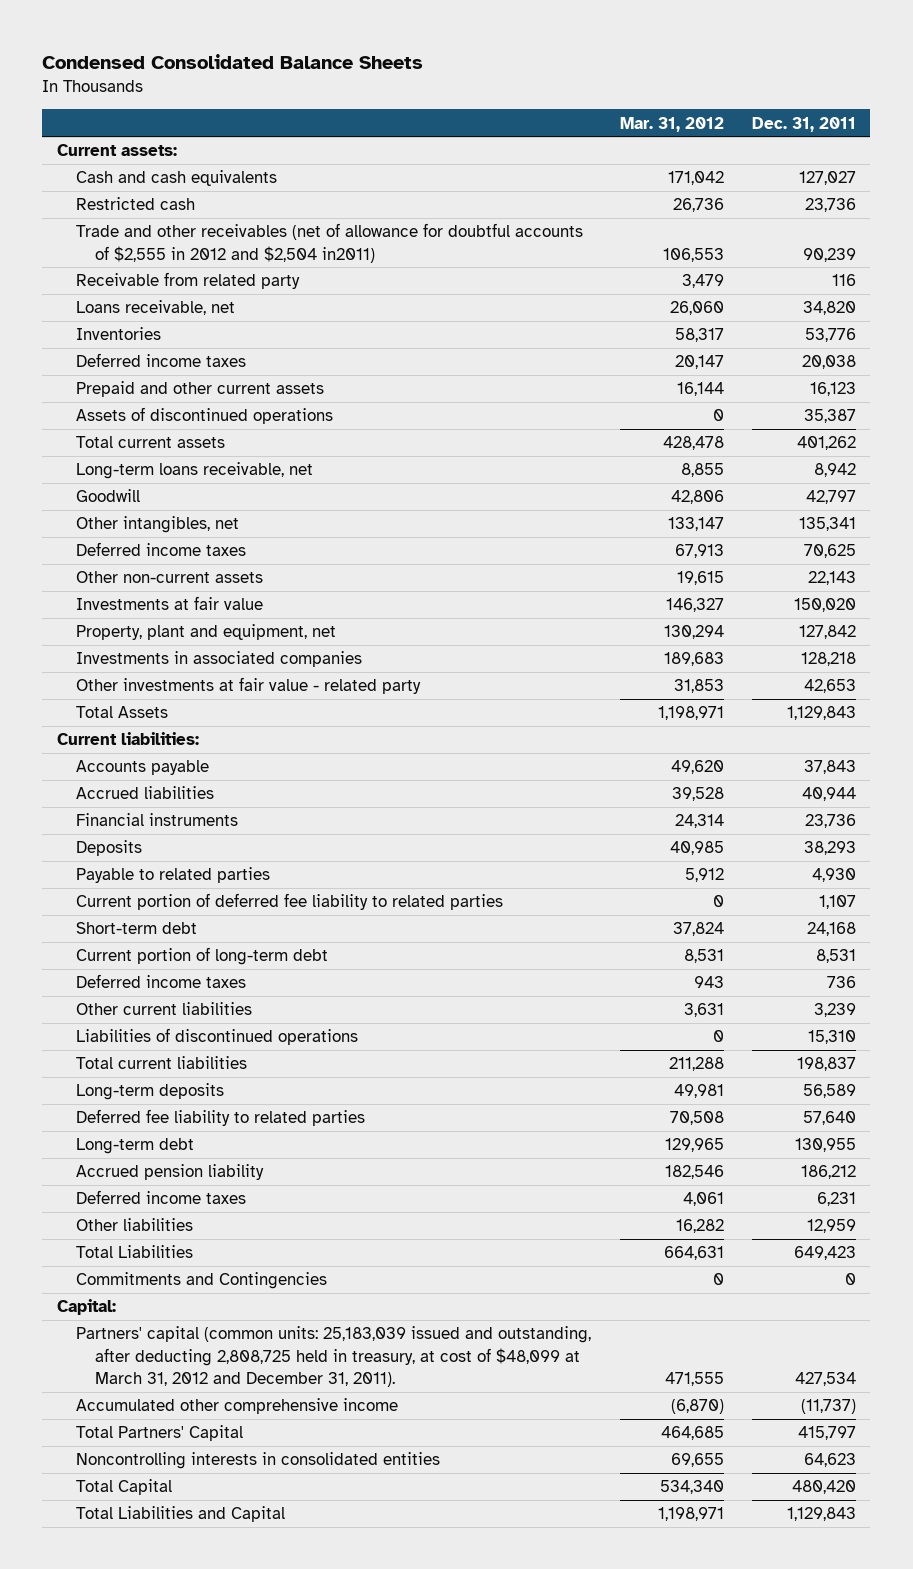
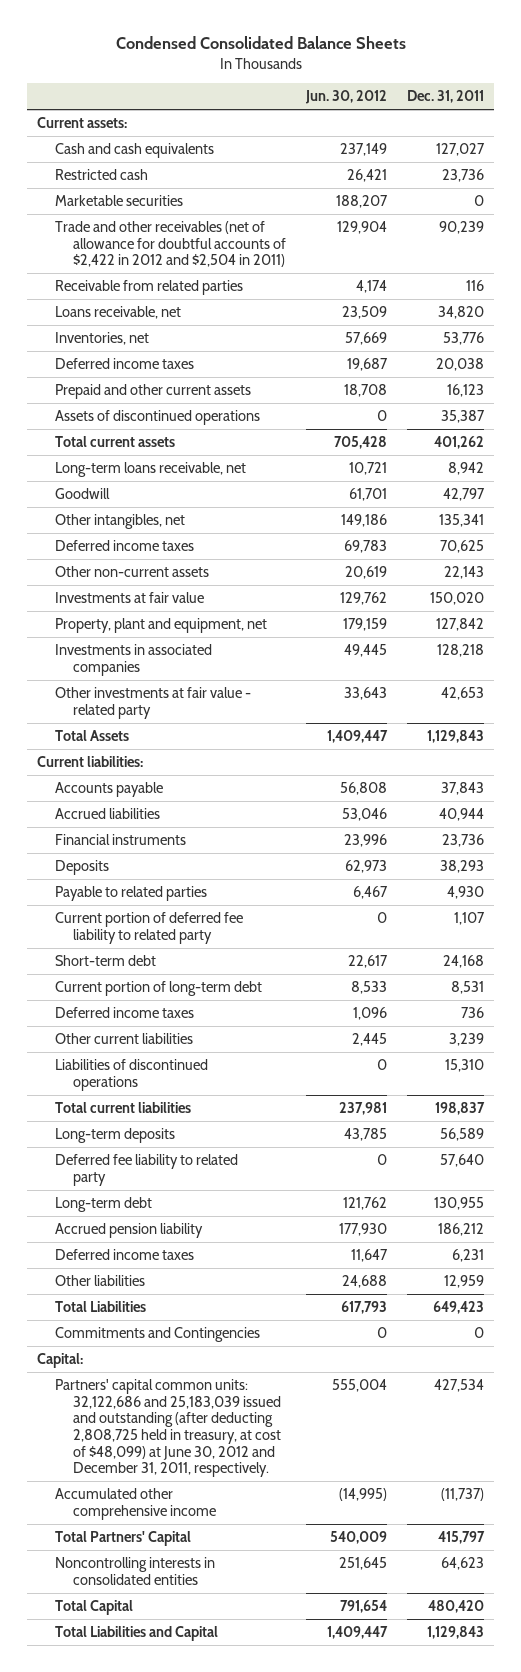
- | Mar. 31, 2012 | Dec. 31, 2011
+ | Jun. 30, 2012 | Dec. 31, 2011
- Trade and other receivables (net of allowance for doubtful accounts of $2,555 in 2012 and $2,504 in2011) | 106,553 | 90,239
- Receivable from related party | 3,479 | 116
+ Marketable securities | 188,207 | 0
+ Trade and other receivables (net of allowance for doubtful accounts of $2,422 in 2012 and $2,504 in 2011) | 129,904 | 90,239
+ Receivable from related parties | 4,174 | 116
- Inventories | 58,317 | 53,776
+ Inventories, net | 57,669 | 53,776
- Current portion of deferred fee liability to related parties | 0 | 1,107
+ Current portion of deferred fee liability to related party | 0 | 1,107
- Deferred fee liability to related parties | 70,508 | 57,640
+ Deferred fee liability to related party | 0 | 57,640
- Partners' capital (common units: 25,183,039 issued and outstanding, after deducting 2,808,725 held in treasury, at cost of $48,099 at March 31, 2012 and December 31, 2011). | 471,555 | 427,534
+ Partners' capital common units: 32,122,686 and 25,183,039 issued and outstanding (after deducting 2,808,725 held in treasury, at cost of $48,099) at June 30, 2012 and December 31, 2011, respectively. | 555,004 | 427,534

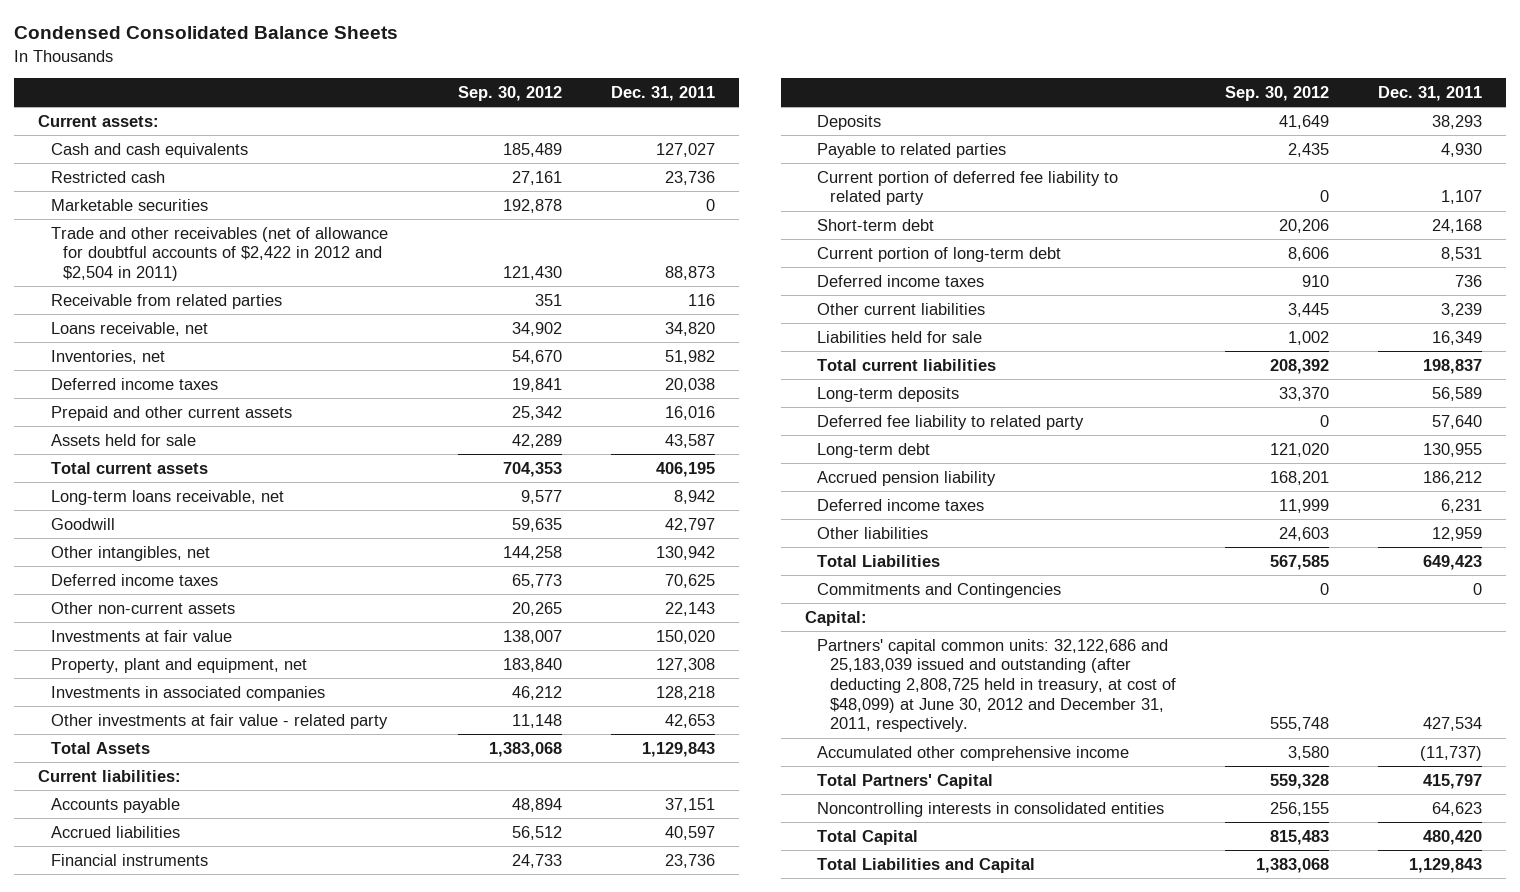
- | Jun. 30, 2012 | Dec. 31, 2011
+ | Sep. 30, 2012 | Dec. 31, 2011
- Trade and other receivables (net of allowance for doubtful accounts of $2,422 in 2012 and $2,504 in 2011) | 129,904 | 90,239
+ Trade and other receivables (net of allowance for doubtful accounts of $2,422 in 2012 and $2,504 in 2011) | 121,430 | 88,873
- Inventories, net | 57,669 | 53,776
+ Inventories, net | 54,670 | 51,982
- Prepaid and other current assets | 18,708 | 16,123
- Assets of discontinued operations | 0 | 35,387
- Total current assets | 705,428 | 401,262
+ Prepaid and other current assets | 25,342 | 16,016
+ Assets held for sale | 42,289 | 43,587
+ Total current assets | 704,353 | 406,195
- Other intangibles, net | 149,186 | 135,341
+ Other intangibles, net | 144,258 | 130,942
- Property, plant and equipment, net | 179,159 | 127,842
+ Property, plant and equipment, net | 183,840 | 127,308
- Accounts payable | 56,808 | 37,843
- Accrued liabilities | 53,046 | 40,944
+ Accounts payable | 48,894 | 37,151
+ Accrued liabilities | 56,512 | 40,597
- Liabilities of discontinued operations | 0 | 15,310
+ Liabilities held for sale | 1,002 | 16,349

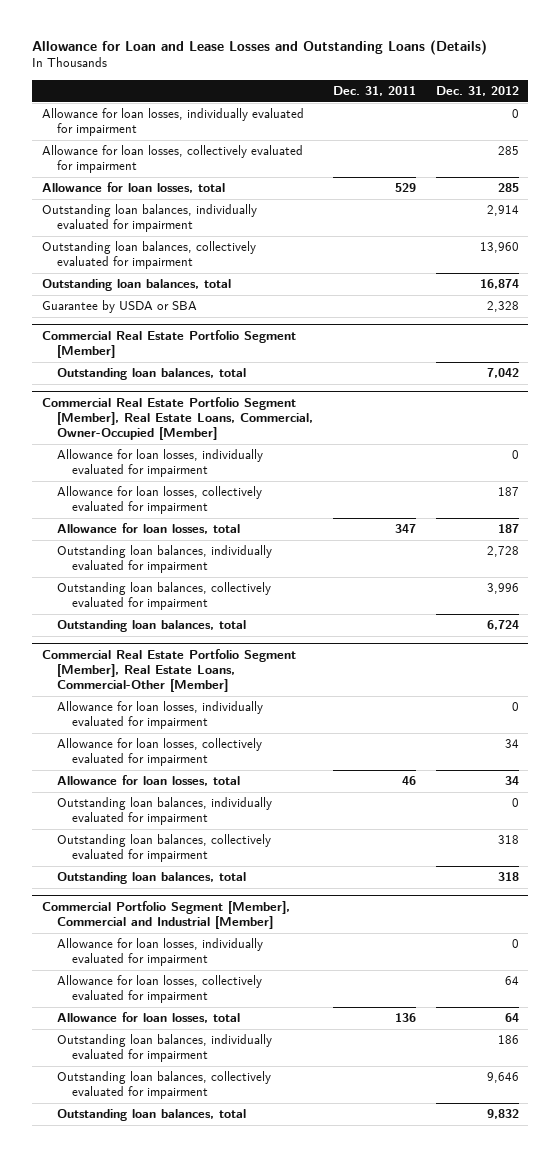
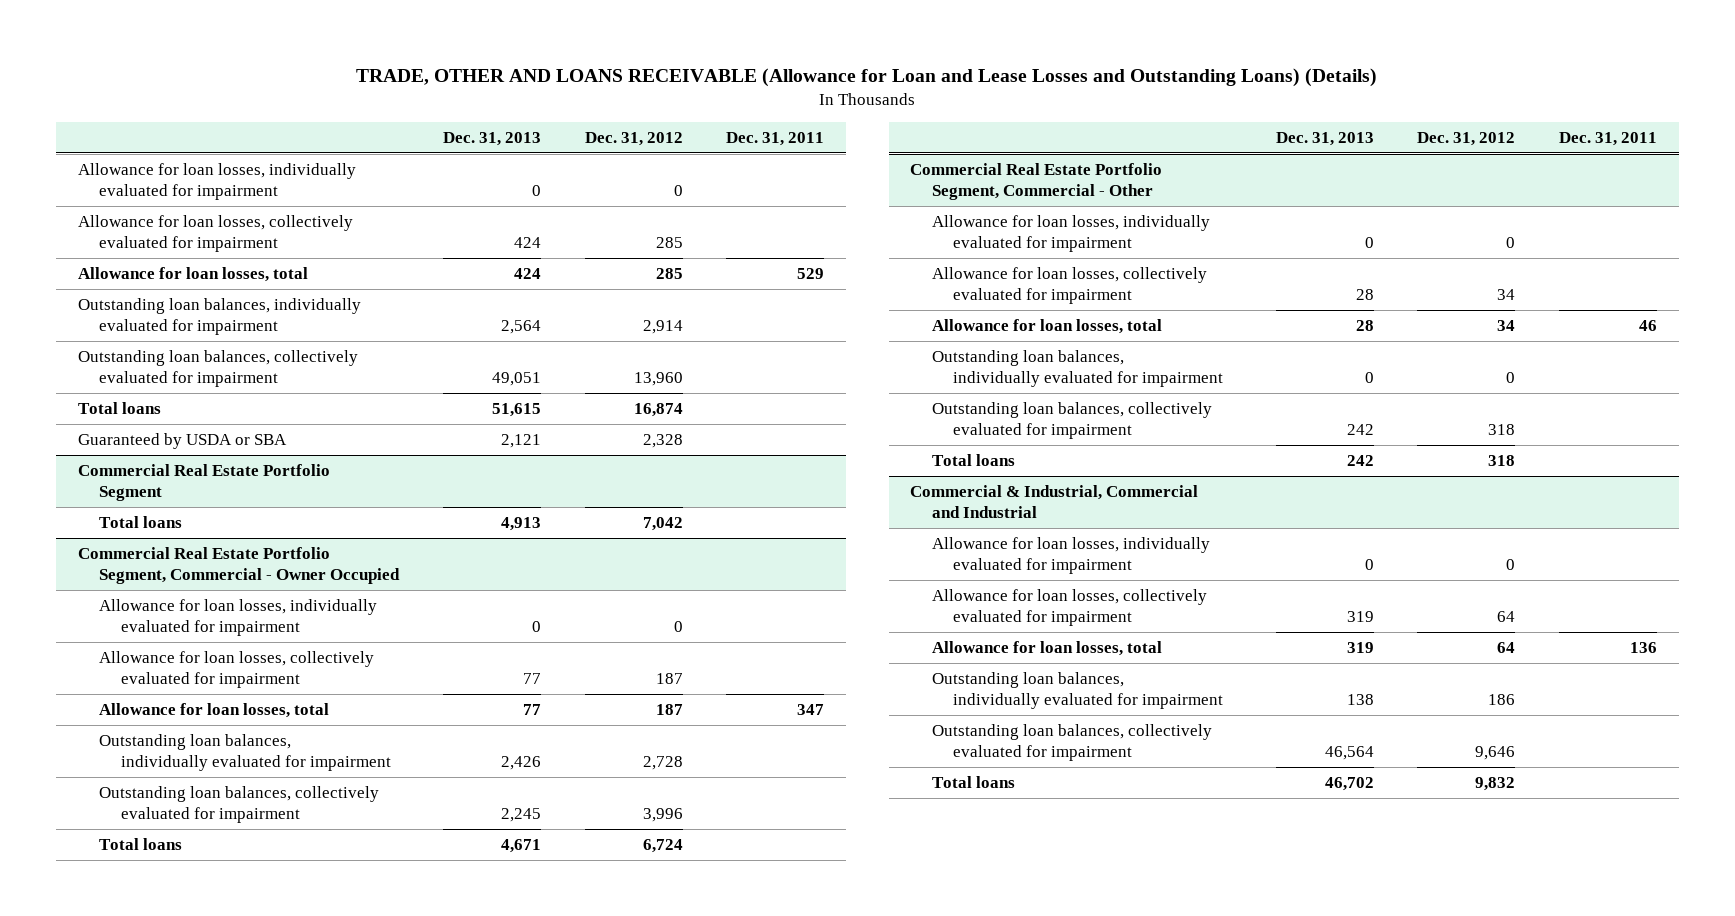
- Allowance for Loan and Lease Losses and Outstanding Loans (Details)
+ TRADE, OTHER AND LOANS RECEIVABLE (Allowance for Loan and Lease Losses and Outstanding Loans) (Details)
- | Dec. 31, 2011 | Dec. 31, 2012
+ | Dec. 31, 2013 | Dec. 31, 2012 | Dec. 31, 2011
- Outstanding loan balances, total | | 16,874
- Guarantee by USDA or SBA | | 2,328
- Commercial Real Estate Portfolio Segment [Member]
- Outstanding loan balances, total | | 7,042
- Commercial Real Estate Portfolio Segment [Member], Real Estate Loans, Commercial, Owner-Occupied [Member]
+ Total loans | 51,615 | 16,874 |
+ Guaranteed by USDA or SBA | 2,121 | 2,328 |
+ Commercial Real Estate Portfolio Segment
+ Total loans | 4,913 | 7,042 |
+ Commercial Real Estate Portfolio Segment, Commercial - Owner Occupied
- Outstanding loan balances, total | | 6,724
- Commercial Real Estate Portfolio Segment [Member], Real Estate Loans, Commercial-Other [Member]
+ Total loans | 4,671 | 6,724 |
+ Commercial Real Estate Portfolio Segment, Commercial - Other
- Outstanding loan balances, total | | 318
- Commercial Portfolio Segment [Member], Commercial and Industrial [Member]
+ Total loans | 242 | 318 |
+ Commercial & Industrial, Commercial and Industrial
- Outstanding loan balances, total | | 9,832
+ Total loans | 46,702 | 9,832 |

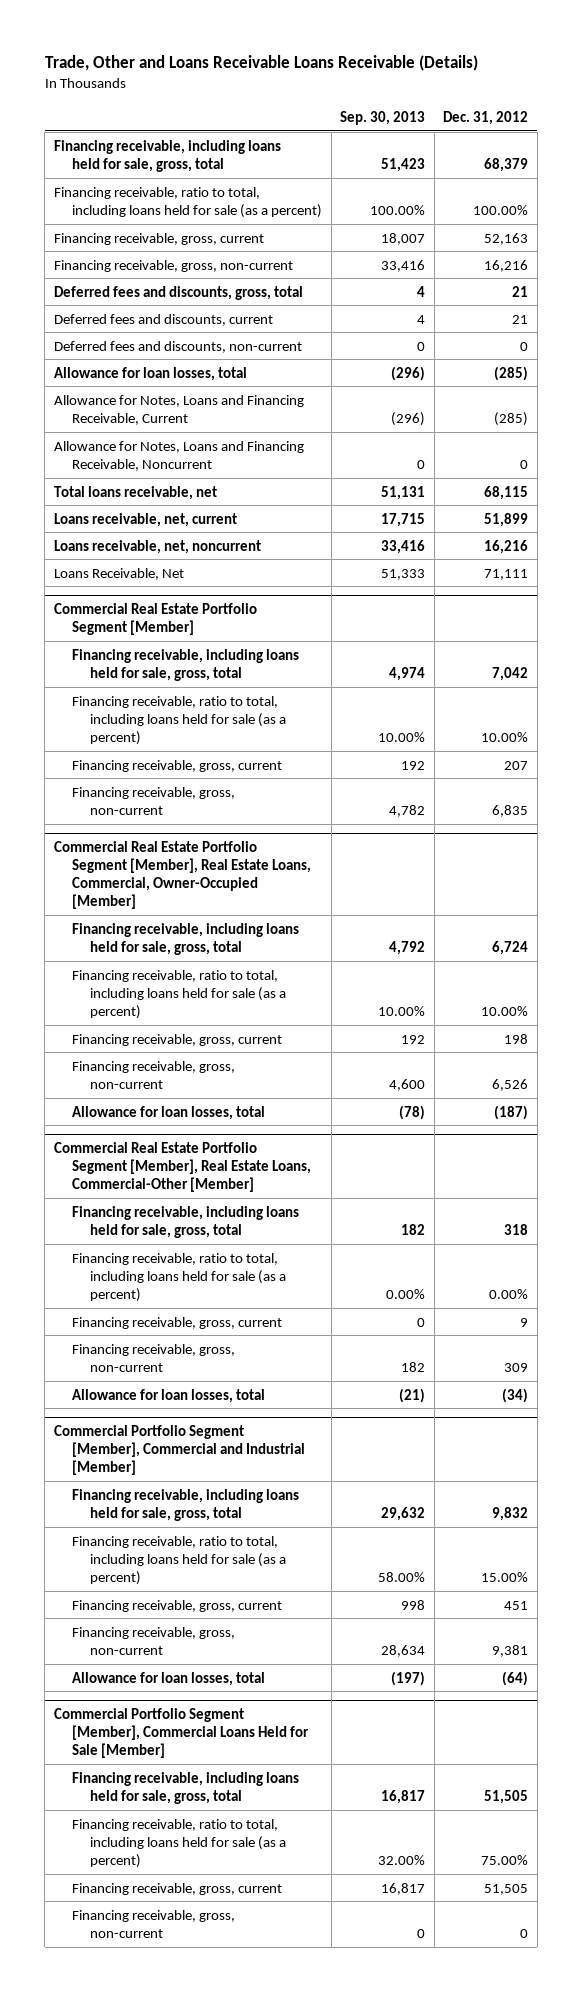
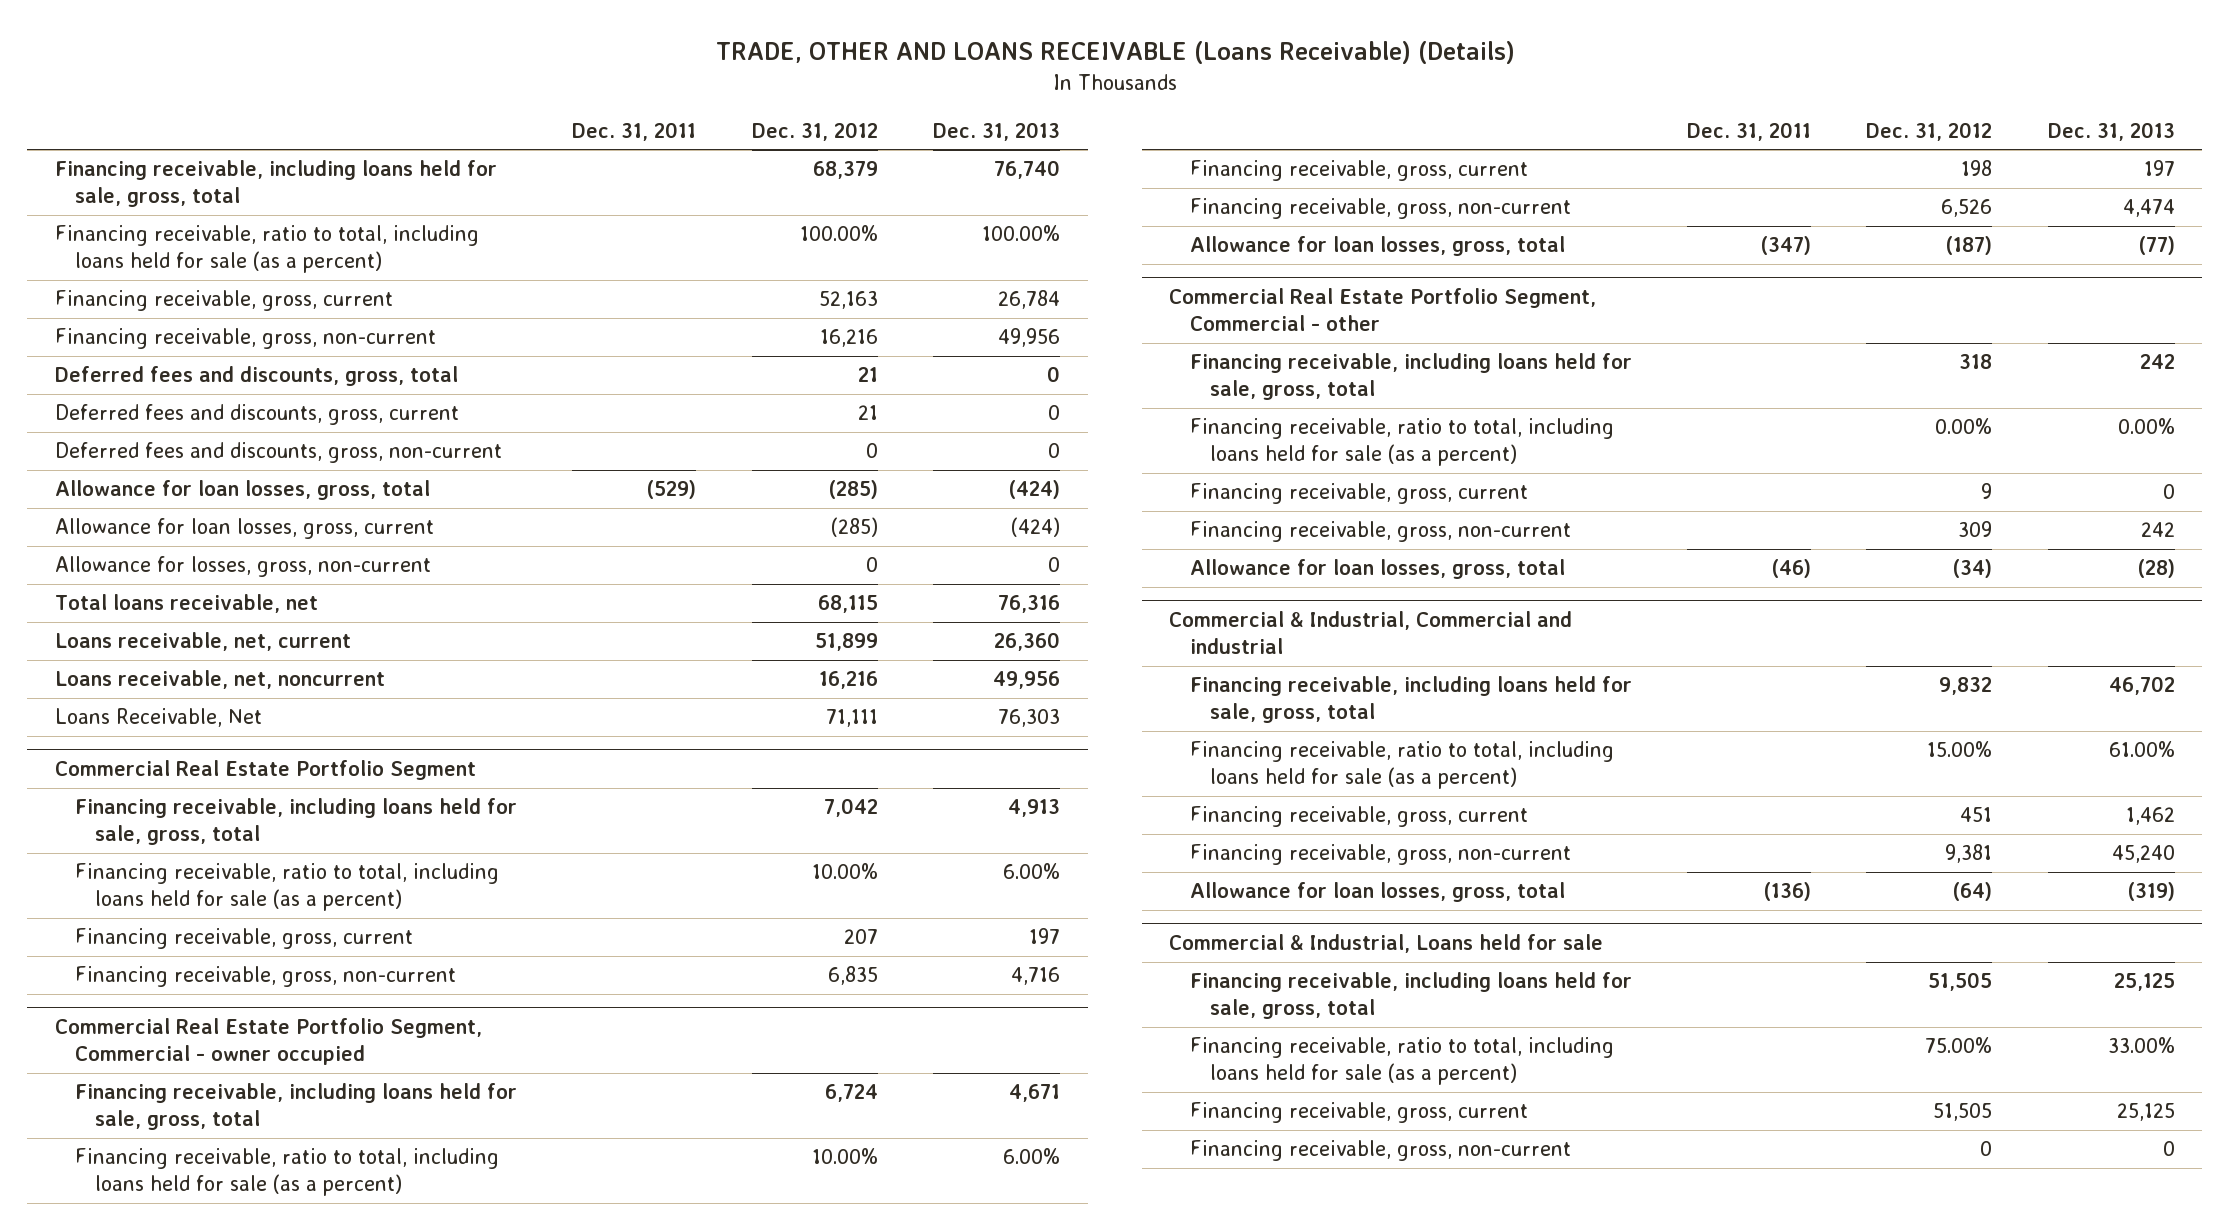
- Trade, Other and Loans Receivable Loans Receivable (Details)
+ TRADE, OTHER AND LOANS RECEIVABLE (Loans Receivable) (Details)
- | Sep. 30, 2013 | Dec. 31, 2012
+ | Dec. 31, 2011 | Dec. 31, 2012 | Dec. 31, 2013
- Deferred fees and discounts, current | 4 | 21
- Deferred fees and discounts, non-current | 0 | 0
- Allowance for loan losses, total | (296) | (285)
- Allowance for Notes, Loans and Financing Receivable, Current | (296) | (285)
- Allowance for Notes, Loans and Financing Receivable, Noncurrent | 0 | 0
+ Deferred fees and discounts, gross, current | | 21 | 0
+ Deferred fees and discounts, gross, non-current | | 0 | 0
+ Allowance for loan losses, gross, total | (529) | (285) | (424)
+ Allowance for loan losses, gross, current | | (285) | (424)
+ Allowance for losses, gross, non-current | | 0 | 0
- Commercial Real Estate Portfolio Segment [Member]
+ Commercial Real Estate Portfolio Segment
- Commercial Real Estate Portfolio Segment [Member], Real Estate Loans, Commercial, Owner-Occupied [Member]
+ Commercial Real Estate Portfolio Segment, Commercial - owner occupied
- Allowance for loan losses, total | (78) | (187)
- Commercial Real Estate Portfolio Segment [Member], Real Estate Loans, Commercial-Other [Member]
+ Allowance for loan losses, gross, total | (347) | (187) | (77)
+ Commercial Real Estate Portfolio Segment, Commercial - other
- Allowance for loan losses, total | (21) | (34)
- Commercial Portfolio Segment [Member], Commercial and Industrial [Member]
+ Allowance for loan losses, gross, total | (46) | (34) | (28)
+ Commercial & Industrial, Commercial and industrial
- Allowance for loan losses, total | (197) | (64)
- Commercial Portfolio Segment [Member], Commercial Loans Held for Sale [Member]
+ Allowance for loan losses, gross, total | (136) | (64) | (319)
+ Commercial & Industrial, Loans held for sale

